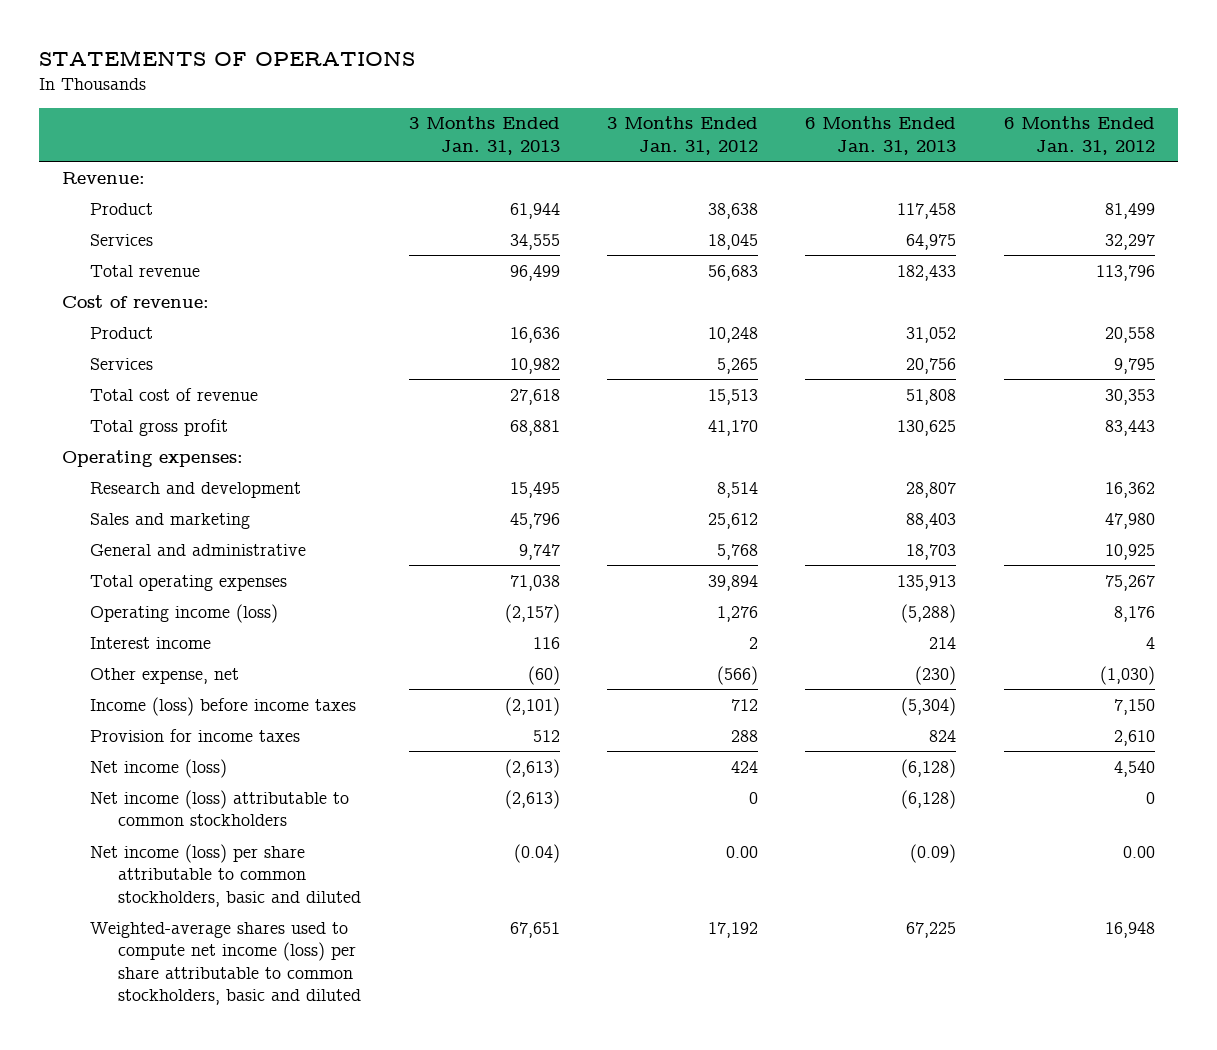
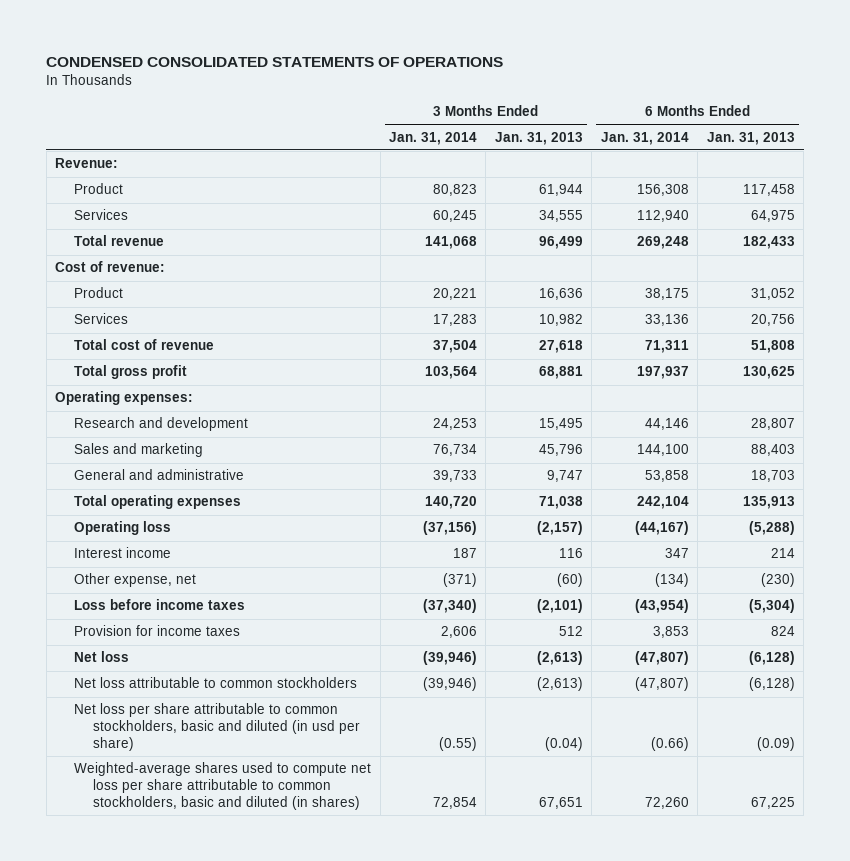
- STATEMENTS OF OPERATIONS
+ CONDENSED CONSOLIDATED STATEMENTS OF OPERATIONS
- | 3 Months Ended Jan. 31, 2013 | 3 Months Ended Jan. 31, 2012 | 6 Months Ended Jan. 31, 2013 | 6 Months Ended Jan. 31, 2012
+ | 3 Months Ended Jan. 31, 2014 | 3 Months Ended Jan. 31, 2013 | 6 Months Ended Jan. 31, 2014 | 6 Months Ended Jan. 31, 2013
- Operating income (loss) | (2,157) | 1,276 | (5,288) | 8,176
+ Operating loss | (37,156) | (2,157) | (44,167) | (5,288)
- Income (loss) before income taxes | (2,101) | 712 | (5,304) | 7,150
+ Loss before income taxes | (37,340) | (2,101) | (43,954) | (5,304)
- Net income (loss) | (2,613) | 424 | (6,128) | 4,540
- Net income (loss) attributable to common stockholders | (2,613) | 0 | (6,128) | 0
- Net income (loss) per share attributable to common stockholders, basic and diluted | (0.04) | 0.00 | (0.09) | 0.00
- Weighted-average shares used to compute net income (loss) per share attributable to common stockholders, basic and diluted | 67,651 | 17,192 | 67,225 | 16,948
+ Net loss | (39,946) | (2,613) | (47,807) | (6,128)
+ Net loss attributable to common stockholders | (39,946) | (2,613) | (47,807) | (6,128)
+ Net loss per share attributable to common stockholders, basic and diluted (in usd per share) | (0.55) | (0.04) | (0.66) | (0.09)
+ Weighted-average shares used to compute net loss per share attributable to common stockholders, basic and diluted (in shares) | 72,854 | 67,651 | 72,260 | 67,225

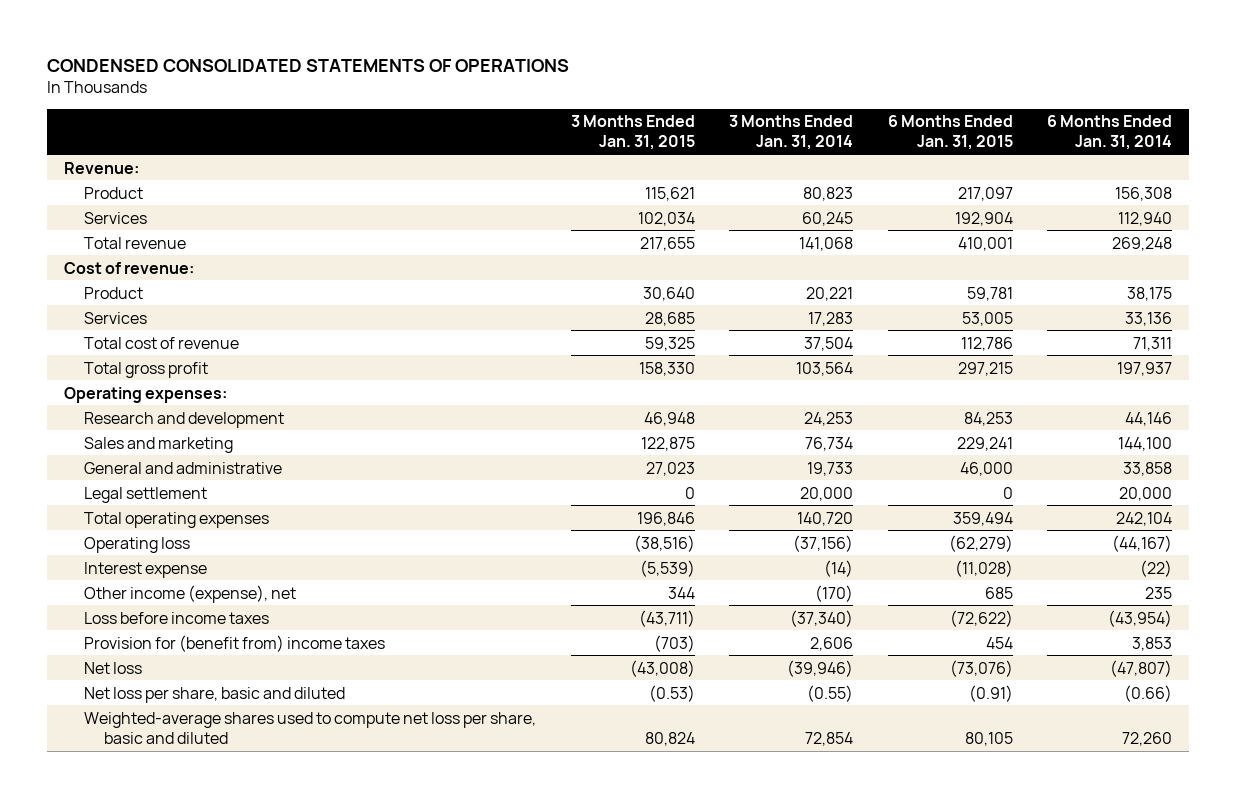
- | 3 Months Ended Jan. 31, 2014 | 3 Months Ended Jan. 31, 2013 | 6 Months Ended Jan. 31, 2014 | 6 Months Ended Jan. 31, 2013
+ | 3 Months Ended Jan. 31, 2015 | 3 Months Ended Jan. 31, 2014 | 6 Months Ended Jan. 31, 2015 | 6 Months Ended Jan. 31, 2014
- General and administrative | 39,733 | 9,747 | 53,858 | 18,703
+ General and administrative | 27,023 | 19,733 | 46,000 | 33,858
+ Legal settlement | 0 | 20,000 | 0 | 20,000
- Interest income | 187 | 116 | 347 | 214
- Other expense, net | (371) | (60) | (134) | (230)
+ Interest expense | (5,539) | (14) | (11,028) | (22)
+ Other income (expense), net | 344 | (170) | 685 | 235
- Provision for income taxes | 2,606 | 512 | 3,853 | 824
+ Provision for (benefit from) income taxes | (703) | 2,606 | 454 | 3,853
- Net loss attributable to common stockholders | (39,946) | (2,613) | (47,807) | (6,128)
- Net loss per share attributable to common stockholders, basic and diluted (in usd per share) | (0.55) | (0.04) | (0.66) | (0.09)
- Weighted-average shares used to compute net loss per share attributable to common stockholders, basic and diluted (in shares) | 72,854 | 67,651 | 72,260 | 67,225
+ Net loss per share, basic and diluted | (0.53) | (0.55) | (0.91) | (0.66)
+ Weighted-average shares used to compute net loss per share, basic and diluted | 80,824 | 72,854 | 80,105 | 72,260

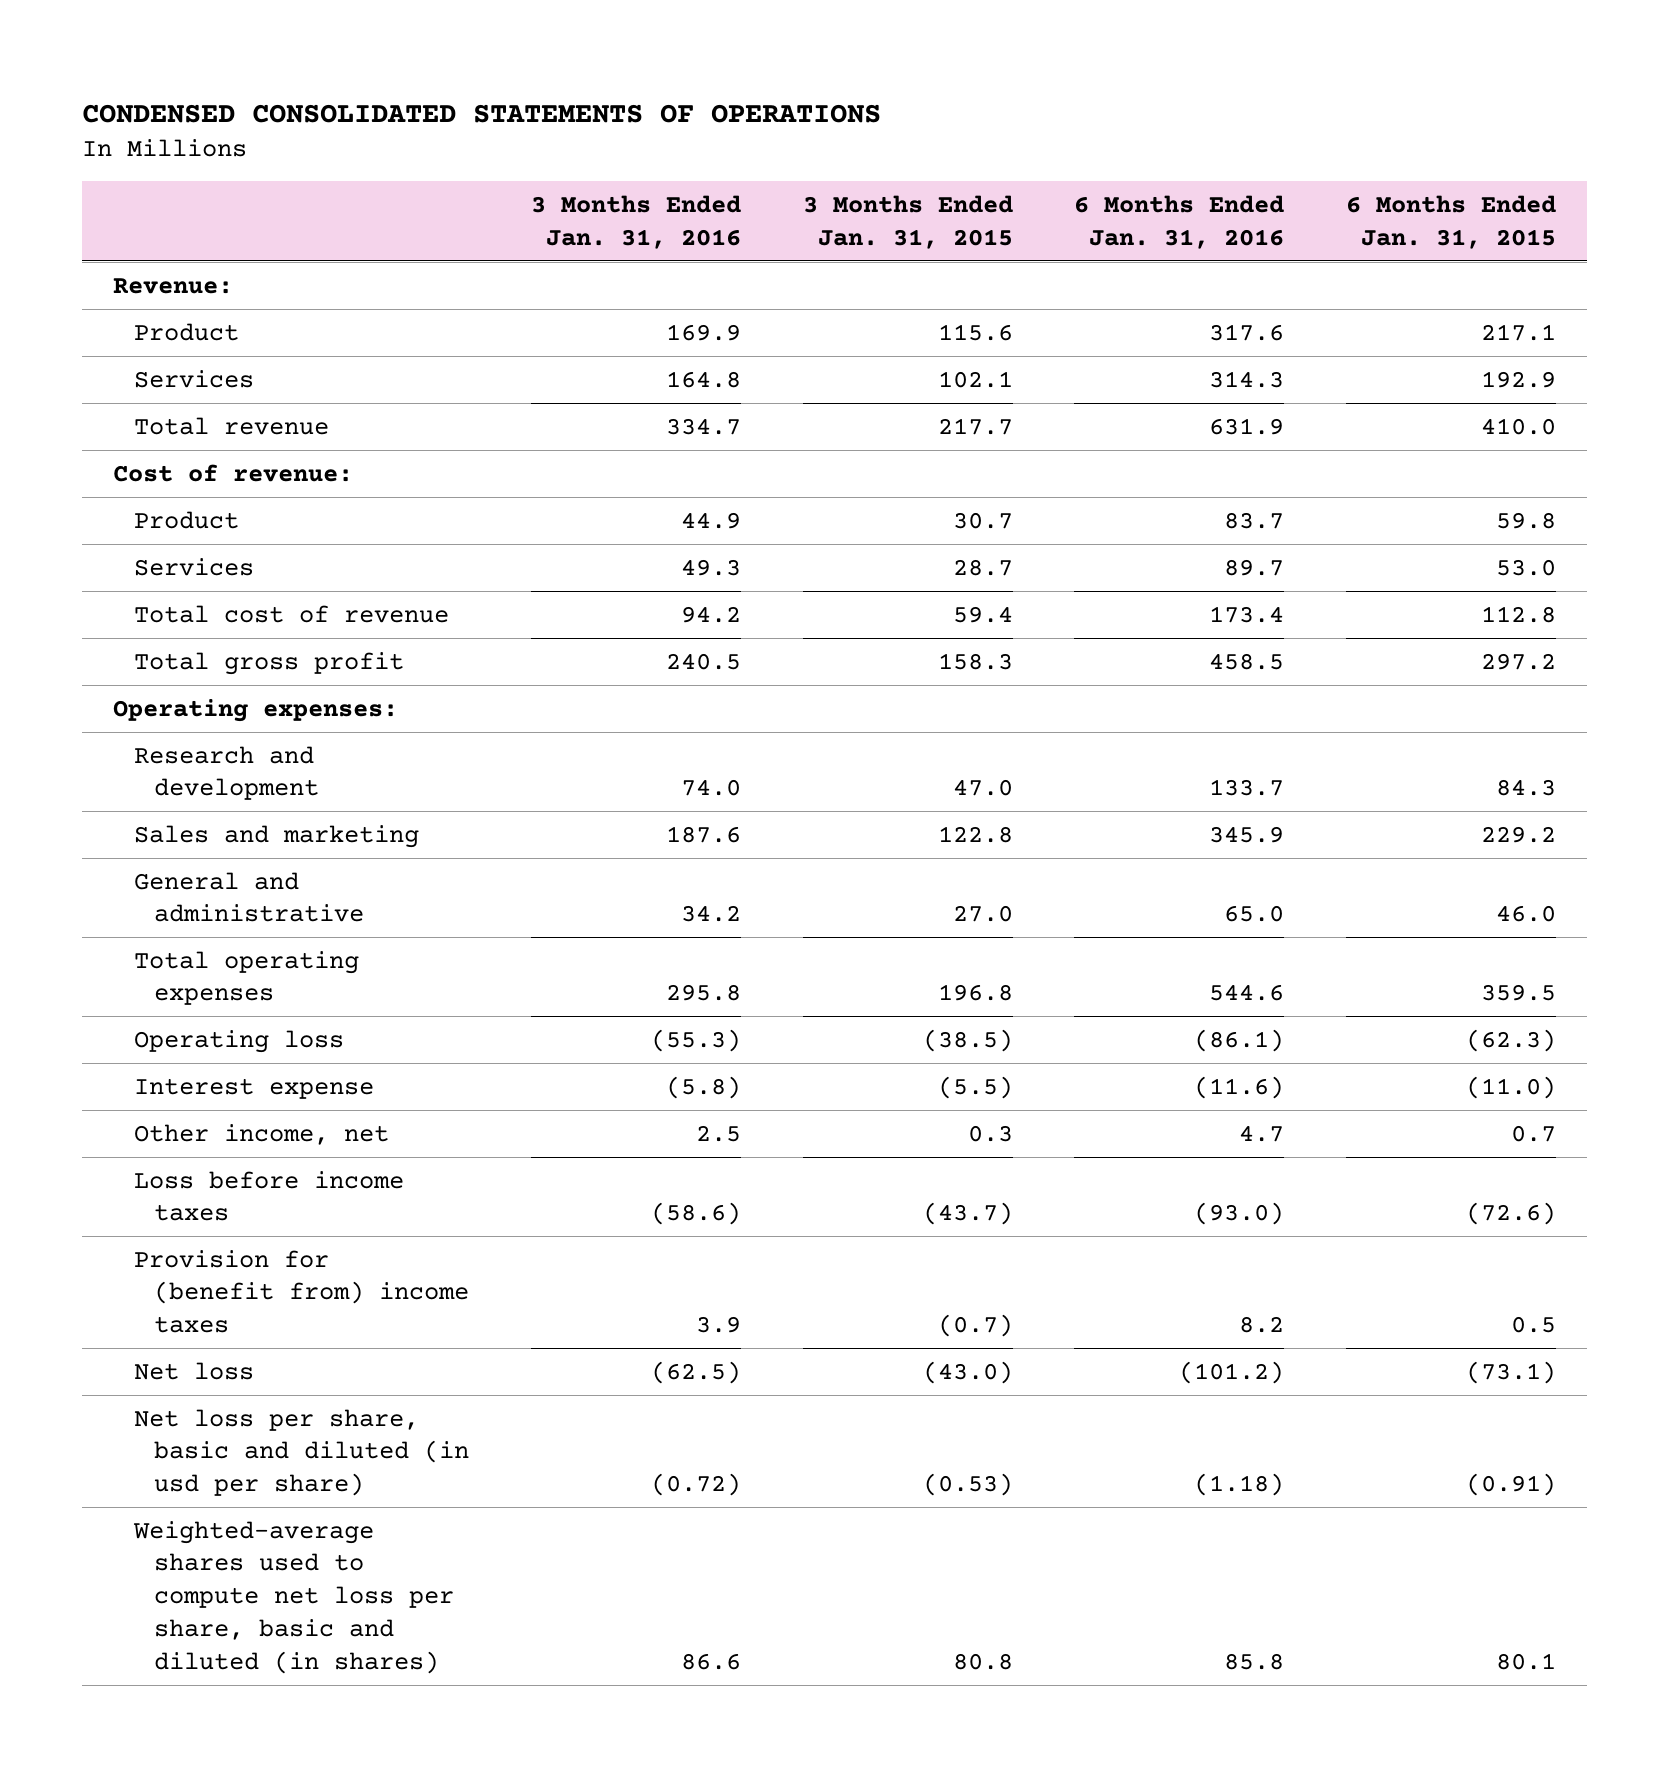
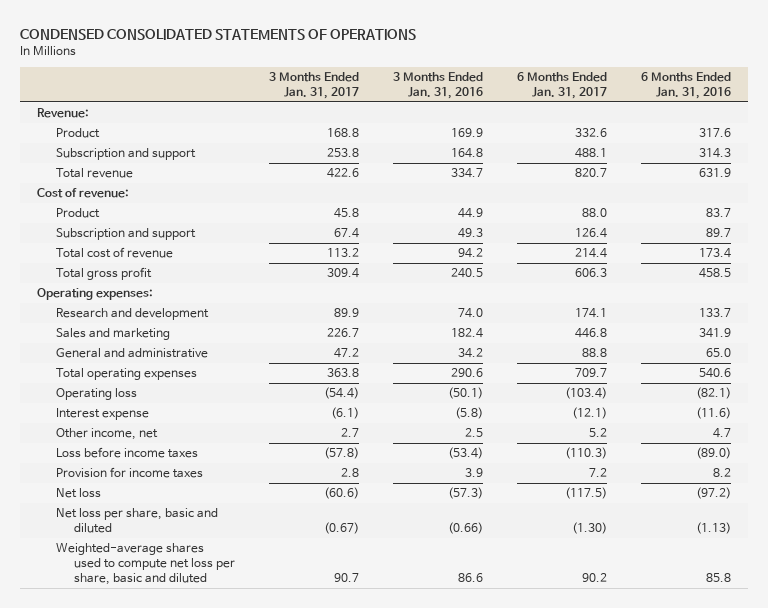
- | 3 Months Ended Jan. 31, 2016 | 3 Months Ended Jan. 31, 2015 | 6 Months Ended Jan. 31, 2016 | 6 Months Ended Jan. 31, 2015
+ | 3 Months Ended Jan. 31, 2017 | 3 Months Ended Jan. 31, 2016 | 6 Months Ended Jan. 31, 2017 | 6 Months Ended Jan. 31, 2016
- Services | 164.8 | 102.1 | 314.3 | 192.9
+ Subscription and support | 253.8 | 164.8 | 488.1 | 314.3
- Services | 49.3 | 28.7 | 89.7 | 53.0
+ Subscription and support | 67.4 | 49.3 | 126.4 | 89.7
- Sales and marketing | 187.6 | 122.8 | 345.9 | 229.2
+ Sales and marketing | 226.7 | 182.4 | 446.8 | 341.9
- Total operating expenses | 295.8 | 196.8 | 544.6 | 359.5
- Operating loss | (55.3) | (38.5) | (86.1) | (62.3)
+ Total operating expenses | 363.8 | 290.6 | 709.7 | 540.6
+ Operating loss | (54.4) | (50.1) | (103.4) | (82.1)
- Loss before income taxes | (58.6) | (43.7) | (93.0) | (72.6)
- Provision for (benefit from) income taxes | 3.9 | (0.7) | 8.2 | 0.5
- Net loss | (62.5) | (43.0) | (101.2) | (73.1)
- Net loss per share, basic and diluted (in usd per share) | (0.72) | (0.53) | (1.18) | (0.91)
- Weighted-average shares used to compute net loss per share, basic and diluted (in shares) | 86.6 | 80.8 | 85.8 | 80.1
+ Loss before income taxes | (57.8) | (53.4) | (110.3) | (89.0)
+ Provision for income taxes | 2.8 | 3.9 | 7.2 | 8.2
+ Net loss | (60.6) | (57.3) | (117.5) | (97.2)
+ Net loss per share, basic and diluted | (0.67) | (0.66) | (1.30) | (1.13)
+ Weighted-average shares used to compute net loss per share, basic and diluted | 90.7 | 86.6 | 90.2 | 85.8

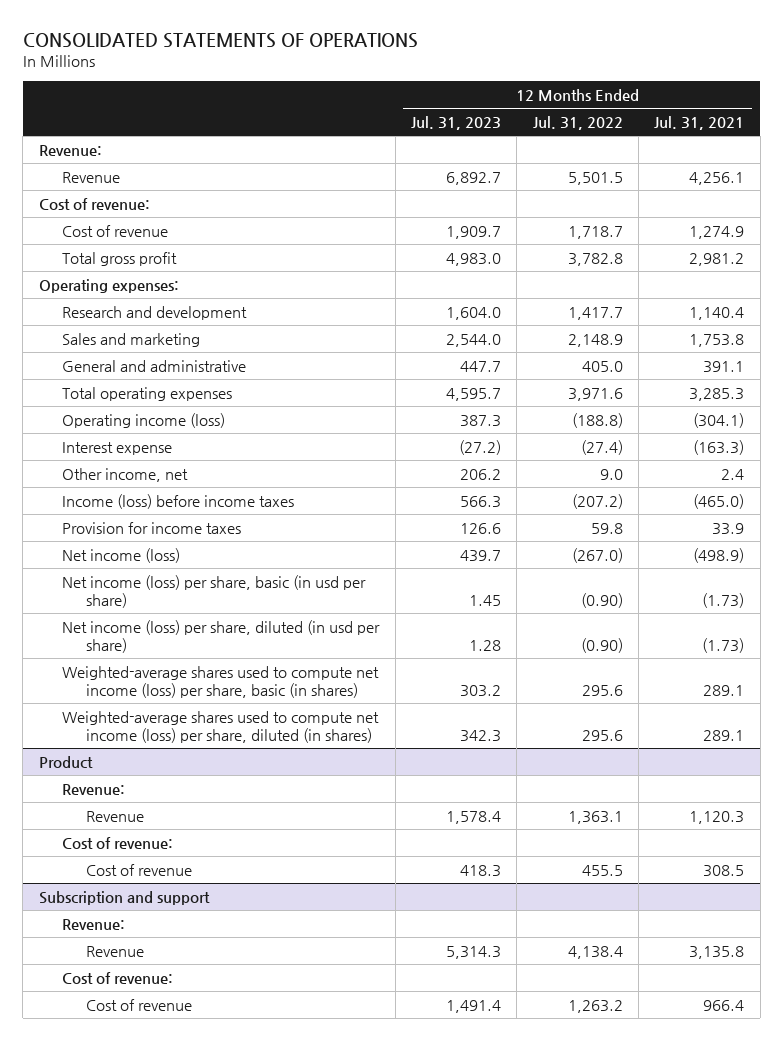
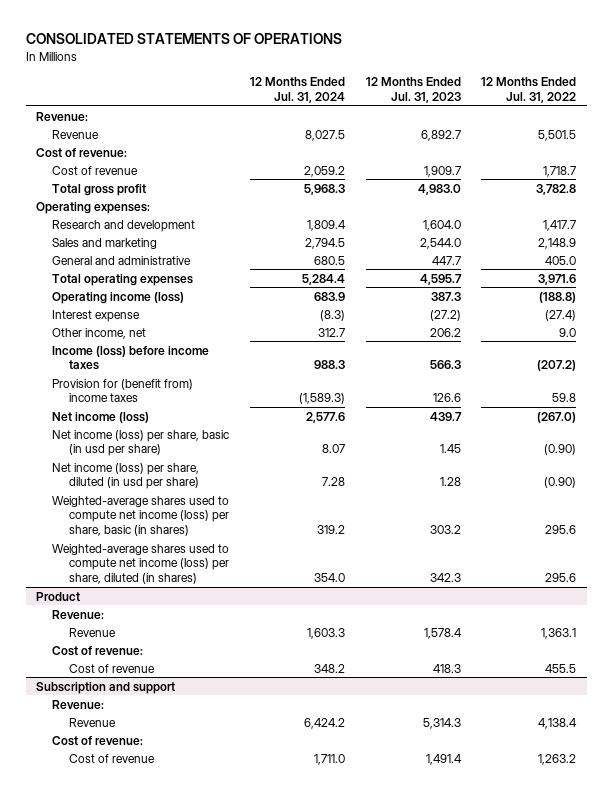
- | 12 Months Ended Jul. 31, 2023 | 12 Months Ended Jul. 31, 2022 | 12 Months Ended Jul. 31, 2021
+ | 12 Months Ended Jul. 31, 2024 | 12 Months Ended Jul. 31, 2023 | 12 Months Ended Jul. 31, 2022
- Provision for income taxes | 126.6 | 59.8 | 33.9
+ Provision for (benefit from) income taxes | (1,589.3) | 126.6 | 59.8

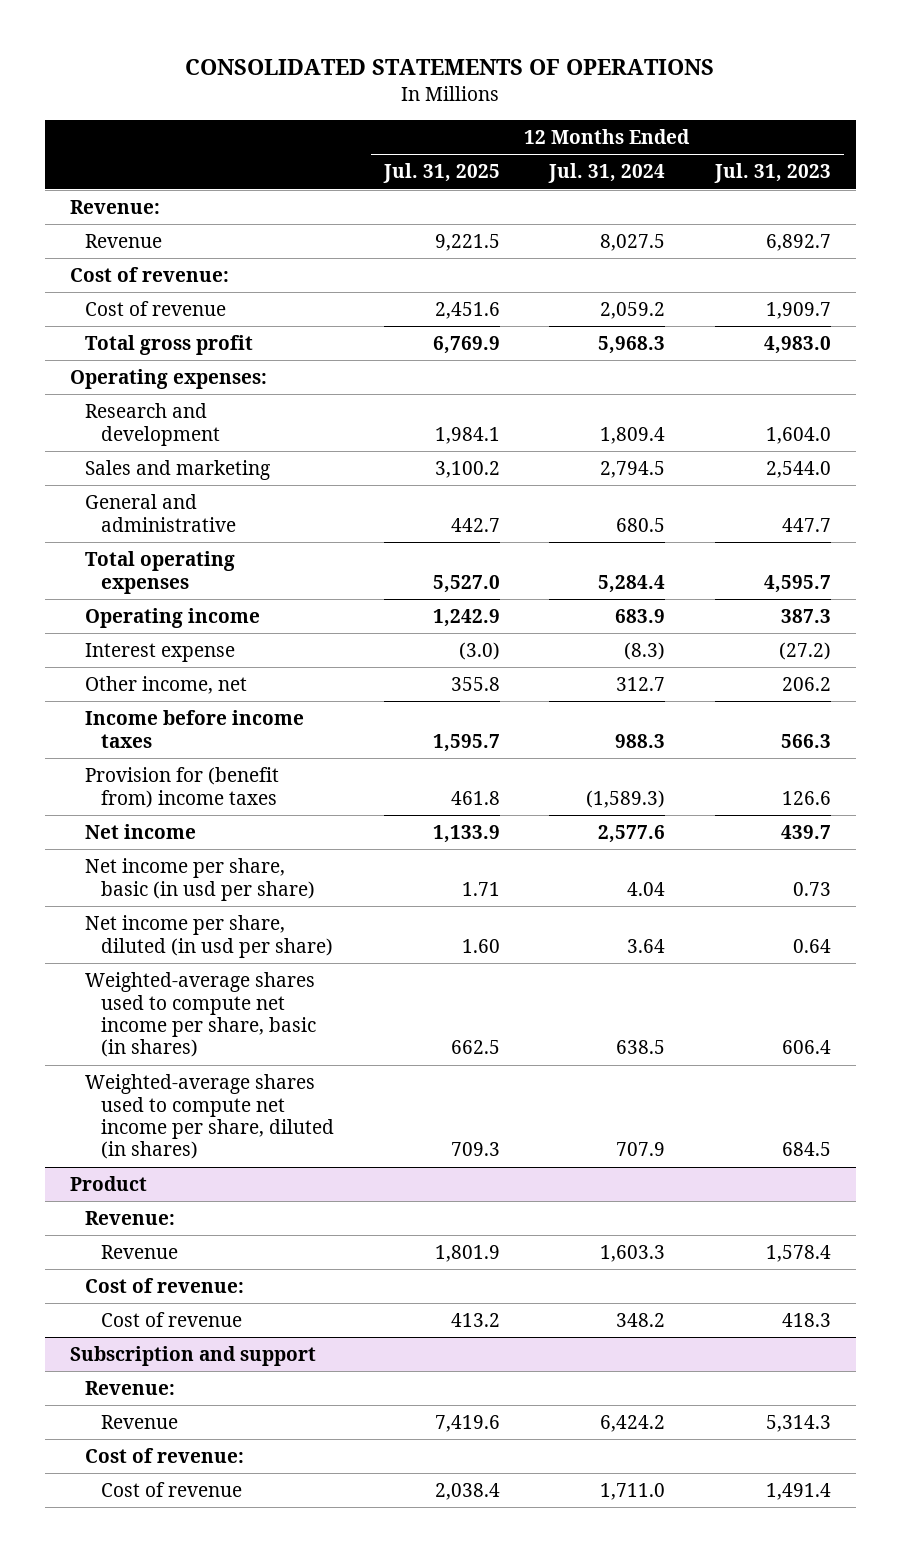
- | 12 Months Ended Jul. 31, 2024 | 12 Months Ended Jul. 31, 2023 | 12 Months Ended Jul. 31, 2022
+ | 12 Months Ended Jul. 31, 2025 | 12 Months Ended Jul. 31, 2024 | 12 Months Ended Jul. 31, 2023
- Operating income (loss) | 683.9 | 387.3 | (188.8)
+ Operating income | 1,242.9 | 683.9 | 387.3
- Income (loss) before income taxes | 988.3 | 566.3 | (207.2)
+ Income before income taxes | 1,595.7 | 988.3 | 566.3
- Net income (loss) | 2,577.6 | 439.7 | (267.0)
- Net income (loss) per share, basic (in usd per share) | 8.07 | 1.45 | (0.90)
- Net income (loss) per share, diluted (in usd per share) | 7.28 | 1.28 | (0.90)
- Weighted-average shares used to compute net income (loss) per share, basic (in shares) | 319.2 | 303.2 | 295.6
- Weighted-average shares used to compute net income (loss) per share, diluted (in shares) | 354.0 | 342.3 | 295.6
+ Net income | 1,133.9 | 2,577.6 | 439.7
+ Net income per share, basic (in usd per share) | 1.71 | 4.04 | 0.73
+ Net income per share, diluted (in usd per share) | 1.60 | 3.64 | 0.64
+ Weighted-average shares used to compute net income per share, basic (in shares) | 662.5 | 638.5 | 606.4
+ Weighted-average shares used to compute net income per share, diluted (in shares) | 709.3 | 707.9 | 684.5

